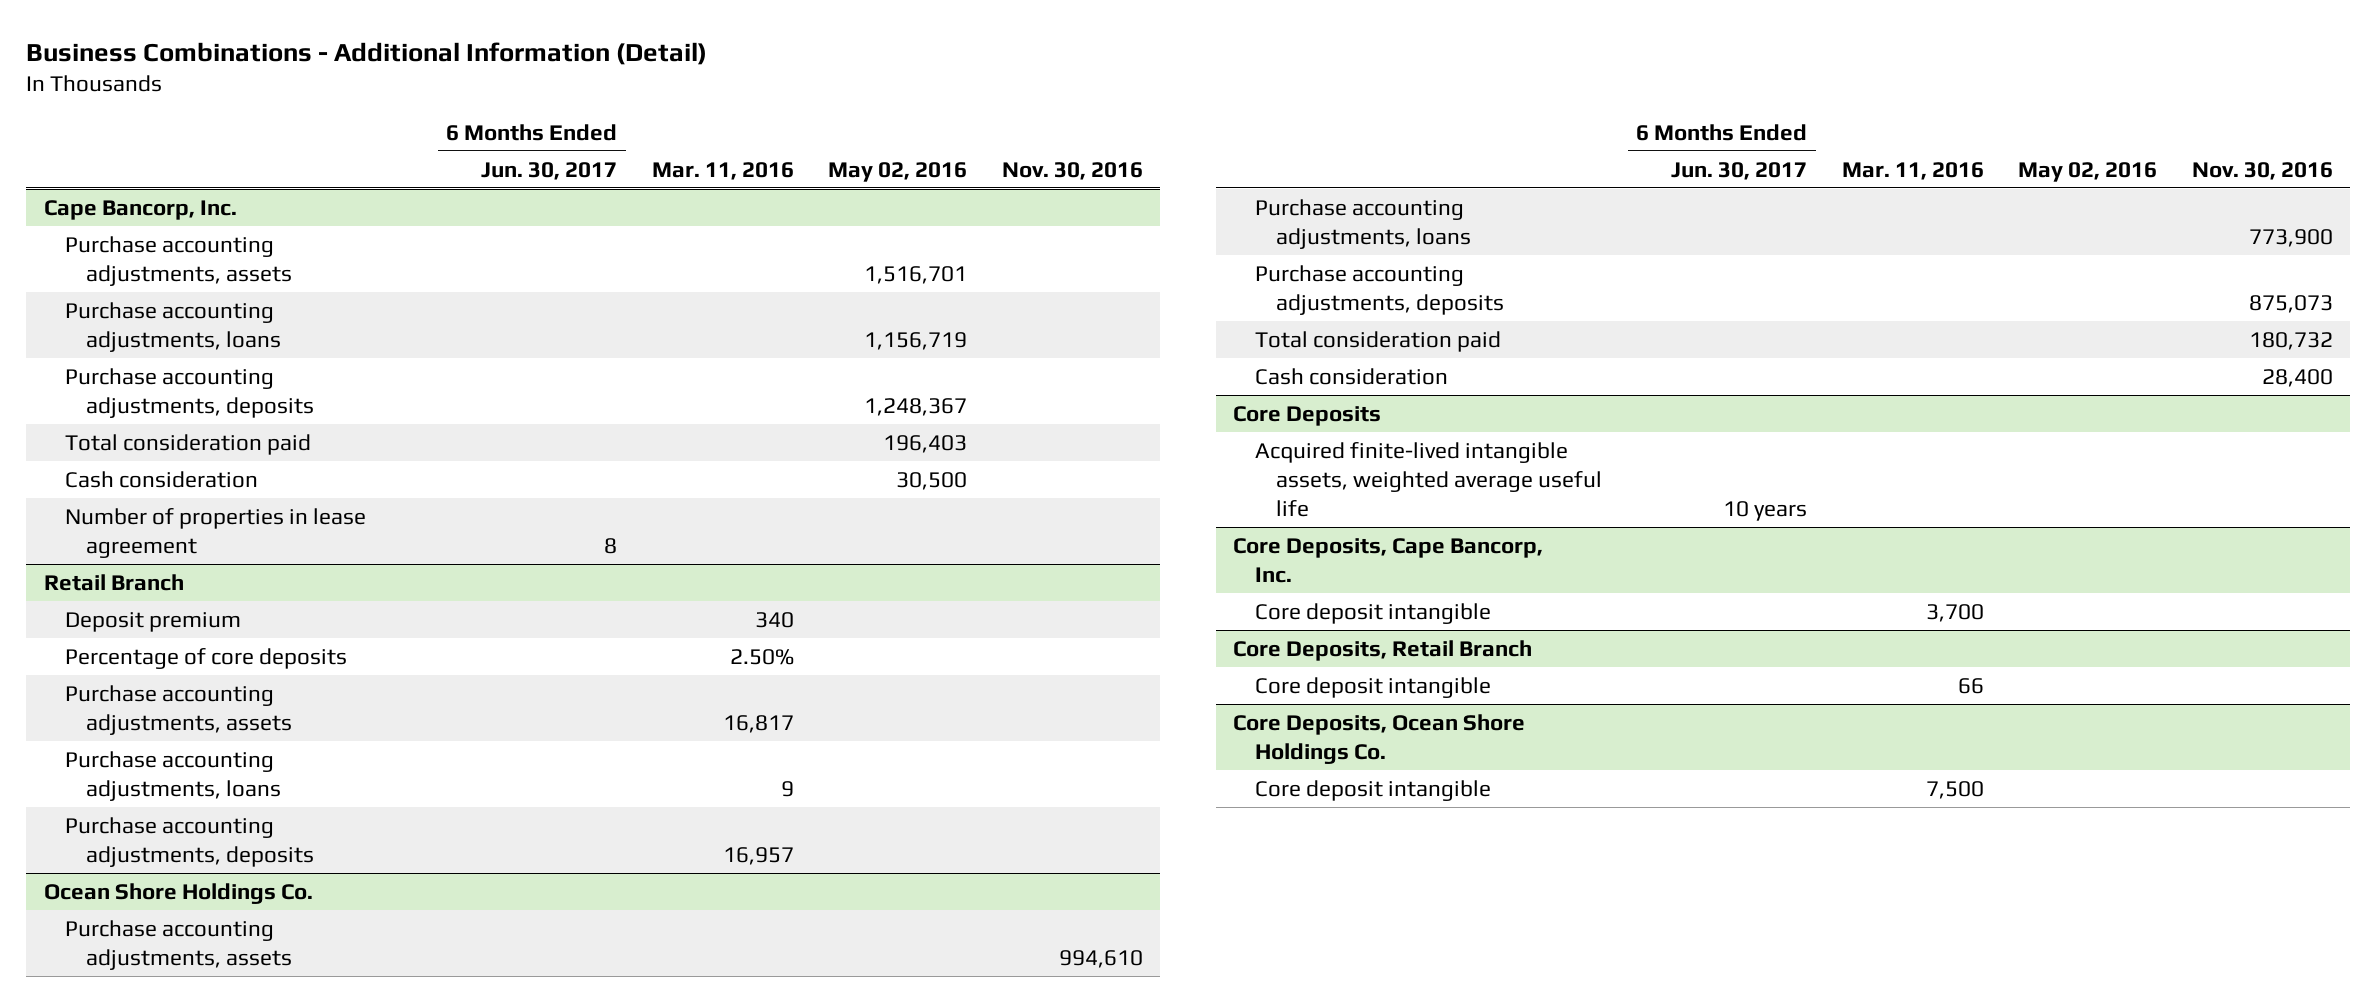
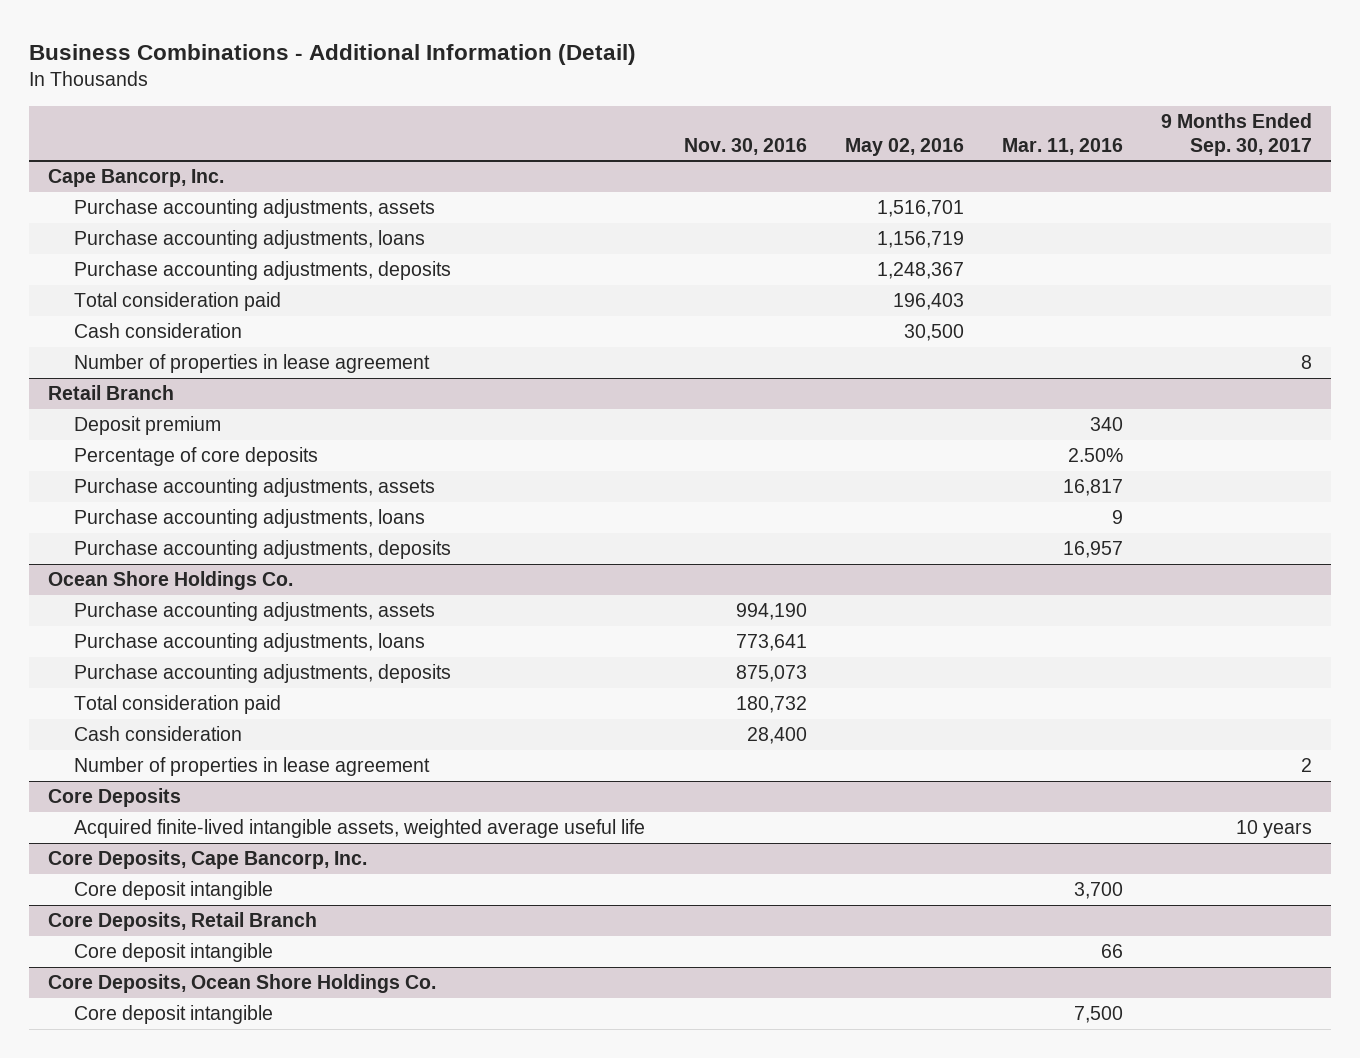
- | 6 Months Ended Jun. 30, 2017 | Mar. 11, 2016 | May 02, 2016 | Nov. 30, 2016
+ | Nov. 30, 2016 | May 02, 2016 | Mar. 11, 2016 | 9 Months Ended Sep. 30, 2017
@ Ocean Shore Holdings Co.
- Purchase accounting adjustments, assets | | | | 994,610
- Purchase accounting adjustments, loans | | | | 773,900
+ Purchase accounting adjustments, assets | 994,190 | | |
+ Purchase accounting adjustments, loans | 773,641 | | |
+ Number of properties in lease agreement | | | | 2

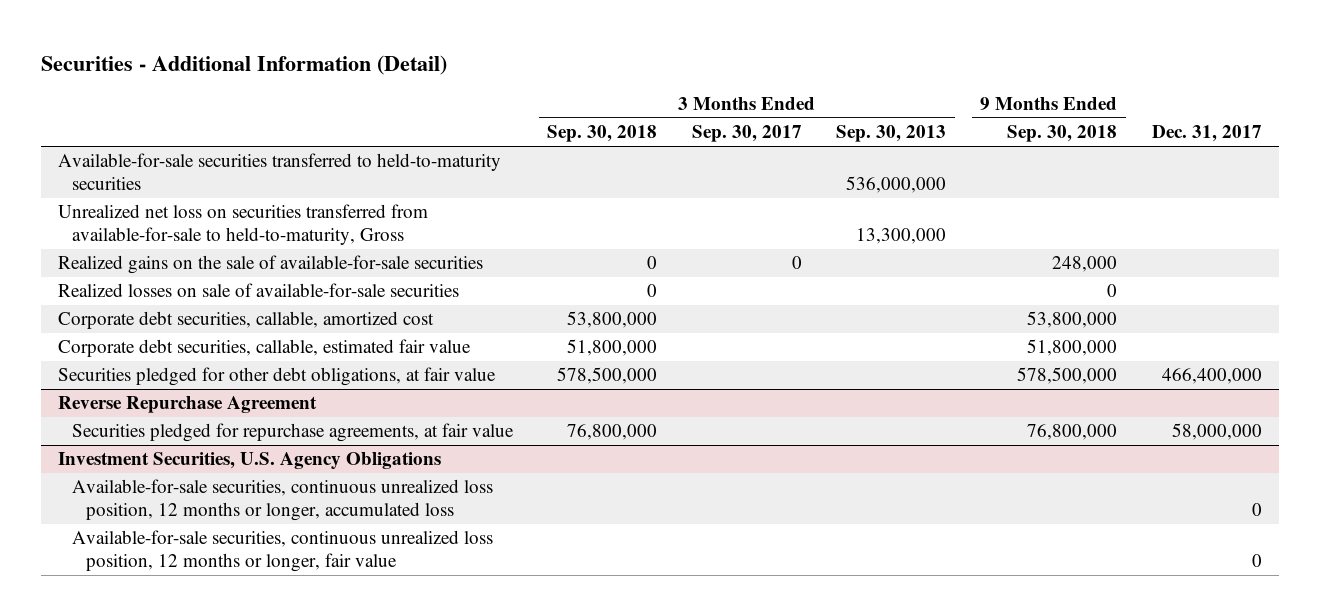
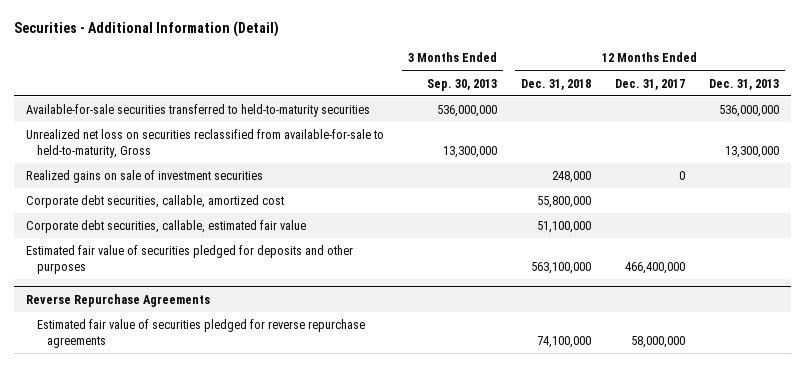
- | 3 Months Ended Sep. 30, 2018 | 3 Months Ended Sep. 30, 2017 | 3 Months Ended Sep. 30, 2013 | 9 Months Ended Sep. 30, 2018 | Dec. 31, 2017
+ | 3 Months Ended Sep. 30, 2013 | 12 Months Ended Dec. 31, 2018 | 12 Months Ended Dec. 31, 2017 | 12 Months Ended Dec. 31, 2013
- Unrealized net loss on securities transferred from available-for-sale to held-to-maturity, Gross | | | 13,300,000 | |
- Realized gains on the sale of available-for-sale securities | 0 | 0 | | 248,000 |
- Realized losses on sale of available-for-sale securities | 0 | | | 0 |
+ Unrealized net loss on securities reclassified from available-for-sale to held-to-maturity, Gross | 13,300,000 | | | 13,300,000
+ Realized gains on sale of investment securities | | 248,000 | 0 |
- Securities pledged for other debt obligations, at fair value | 578,500,000 | | | 578,500,000 | 466,400,000
- Reverse Repurchase Agreement
- Securities pledged for repurchase agreements, at fair value | 76,800,000 | | | 76,800,000 | 58,000,000
- Investment Securities, U.S. Agency Obligations
- Available-for-sale securities, continuous unrealized loss position, 12 months or longer, accumulated loss | | | | | 0
- Available-for-sale securities, continuous unrealized loss position, 12 months or longer, fair value | | | | | 0
+ Estimated fair value of securities pledged for deposits and other purposes | | 563,100,000 | 466,400,000 |
+ Reverse Repurchase Agreements
+ Estimated fair value of securities pledged for reverse repurchase agreements | | 74,100,000 | 58,000,000 |

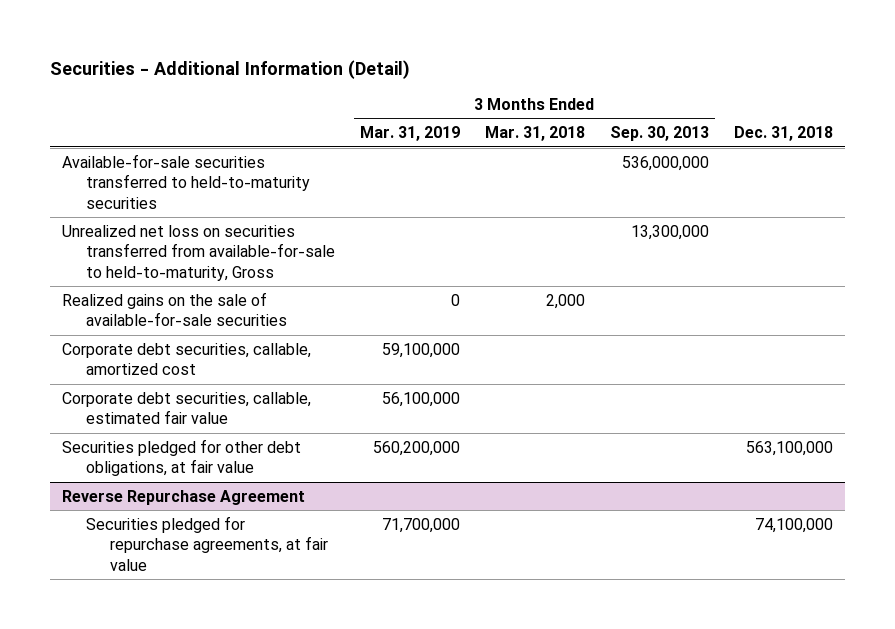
- | 3 Months Ended Sep. 30, 2013 | 12 Months Ended Dec. 31, 2018 | 12 Months Ended Dec. 31, 2017 | 12 Months Ended Dec. 31, 2013
+ | 3 Months Ended Mar. 31, 2019 | 3 Months Ended Mar. 31, 2018 | 3 Months Ended Sep. 30, 2013 | Dec. 31, 2018
- Unrealized net loss on securities reclassified from available-for-sale to held-to-maturity, Gross | 13,300,000 | | | 13,300,000
- Realized gains on sale of investment securities | | 248,000 | 0 |
+ Unrealized net loss on securities transferred from available-for-sale to held-to-maturity, Gross | | | 13,300,000 |
+ Realized gains on the sale of available-for-sale securities | 0 | 2,000 | |
- Estimated fair value of securities pledged for deposits and other purposes | | 563,100,000 | 466,400,000 |
- Reverse Repurchase Agreements
- Estimated fair value of securities pledged for reverse repurchase agreements | | 74,100,000 | 58,000,000 |
+ Securities pledged for other debt obligations, at fair value | 560,200,000 | | | 563,100,000
+ Reverse Repurchase Agreement
+ Securities pledged for repurchase agreements, at fair value | 71,700,000 | | | 74,100,000

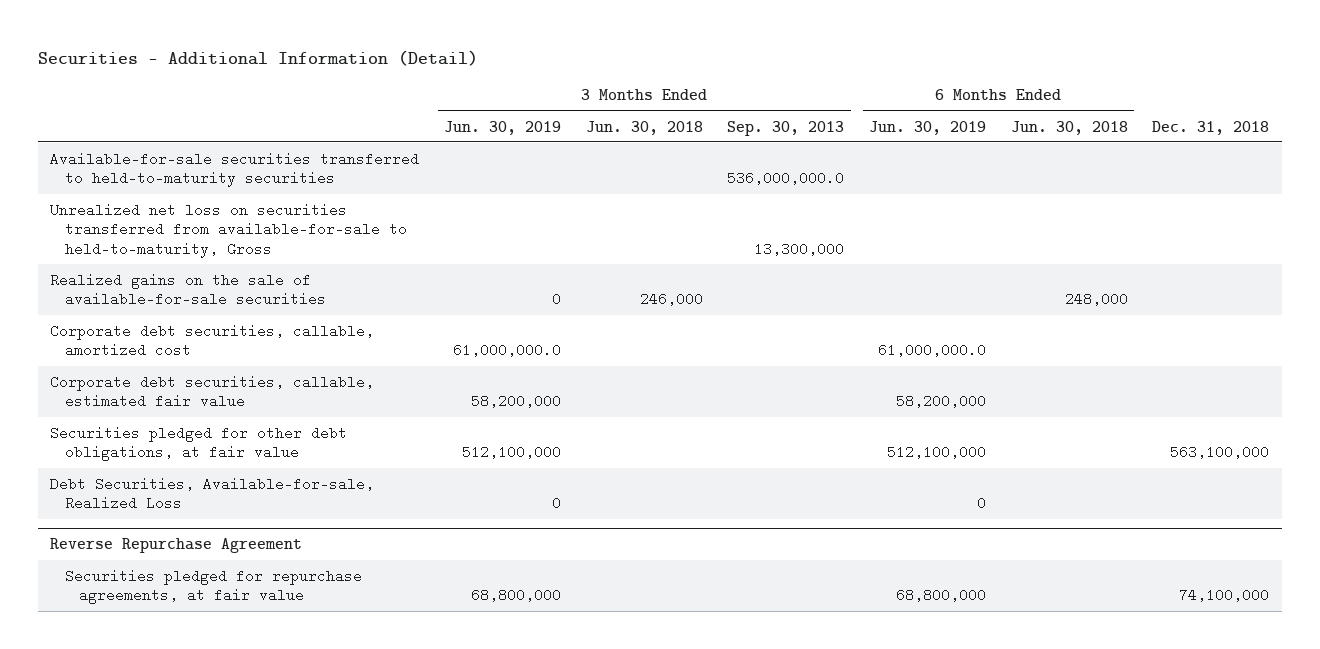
- | 3 Months Ended Mar. 31, 2019 | 3 Months Ended Mar. 31, 2018 | 3 Months Ended Sep. 30, 2013 | Dec. 31, 2018
+ | 3 Months Ended Jun. 30, 2019 | 3 Months Ended Jun. 30, 2018 | 3 Months Ended Sep. 30, 2013 | 6 Months Ended Jun. 30, 2019 | 6 Months Ended Jun. 30, 2018 | Dec. 31, 2018
- Available-for-sale securities transferred to held-to-maturity securities | | | 536,000,000 |
+ Available-for-sale securities transferred to held-to-maturity securities | | | 536,000,000.0 | | |
+ Debt Securities, Available-for-sale, Realized Loss | 0 | | | 0 | |

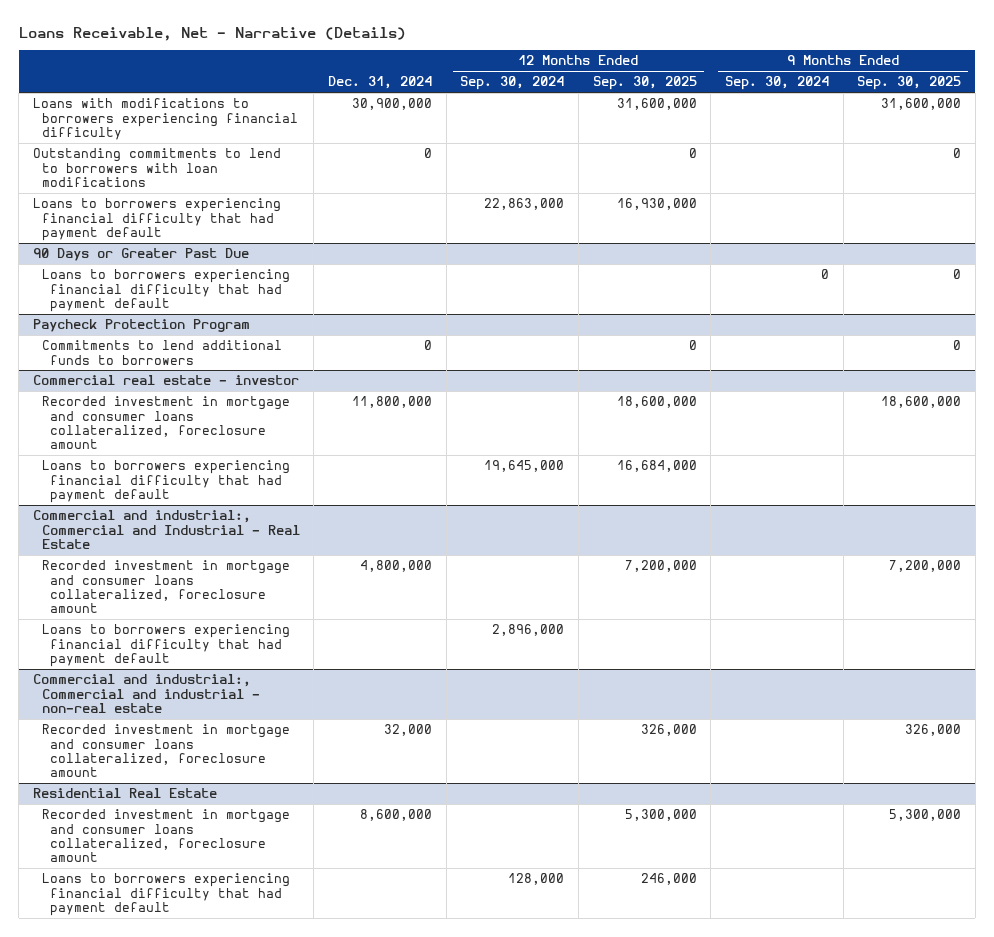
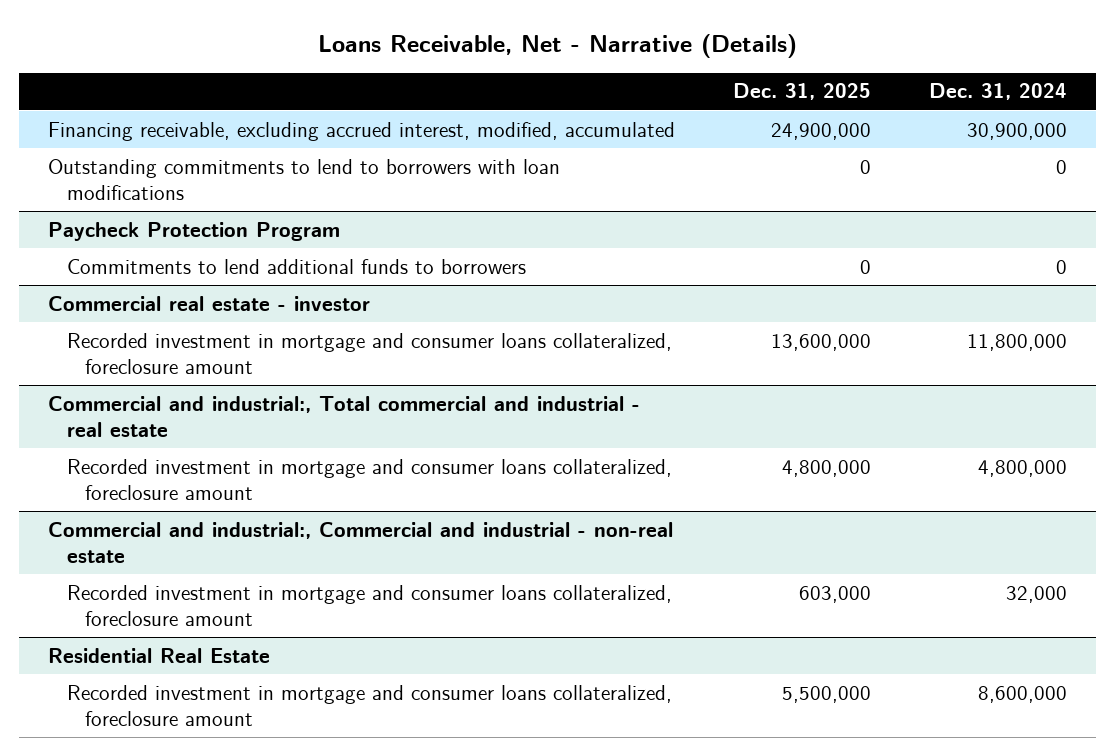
- | Dec. 31, 2024 | 12 Months Ended Sep. 30, 2024 | 12 Months Ended Sep. 30, 2025 | 9 Months Ended Sep. 30, 2024 | 9 Months Ended Sep. 30, 2025
+ | Dec. 31, 2025 | Dec. 31, 2024
- Loans with modifications to borrowers experiencing financial difficulty | 30,900,000 | | 31,600,000 | | 31,600,000
+ Financing receivable, excluding accrued interest, modified, accumulated | 24,900,000 | 30,900,000
- Loans to borrowers experiencing financial difficulty that had payment default | | 22,863,000 | 16,930,000 | |
- 90 Days or Greater Past Due
- Loans to borrowers experiencing financial difficulty that had payment default | | | | 0 | 0
@ Commercial real estate - investor
- Loans to borrowers experiencing financial difficulty that had payment default | | 19,645,000 | 16,684,000 | |
- Commercial and industrial:, Commercial and Industrial - Real Estate
+ Commercial and industrial:, Total commercial and industrial - real estate
- Loans to borrowers experiencing financial difficulty that had payment default | | 2,896,000 | | |
@ Residential Real Estate
- Loans to borrowers experiencing financial difficulty that had payment default | | 128,000 | 246,000 | |

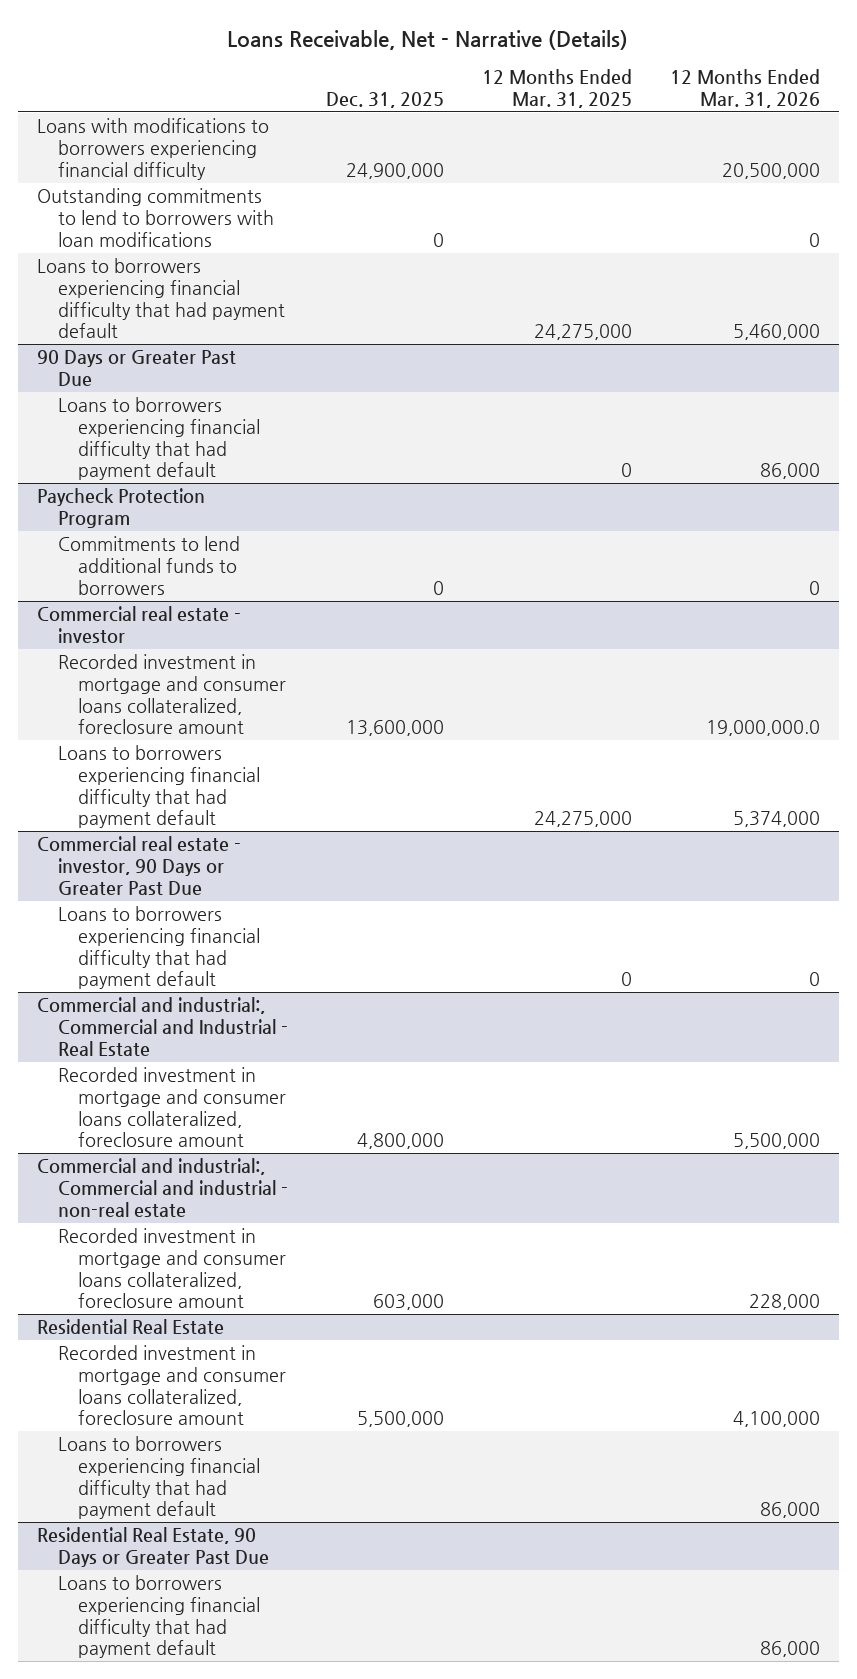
- | Dec. 31, 2025 | Dec. 31, 2024
+ | Dec. 31, 2025 | 12 Months Ended Mar. 31, 2025 | 12 Months Ended Mar. 31, 2026
- Financing receivable, excluding accrued interest, modified, accumulated | 24,900,000 | 30,900,000
+ Loans with modifications to borrowers experiencing financial difficulty | 24,900,000 | | 20,500,000
+ Loans to borrowers experiencing financial difficulty that had payment default | | 24,275,000 | 5,460,000
+ 90 Days or Greater Past Due
+ Loans to borrowers experiencing financial difficulty that had payment default | | 0 | 86,000
- Commercial and industrial:, Total commercial and industrial - real estate
@ Commercial real estate - investor
+ Loans to borrowers experiencing financial difficulty that had payment default | | 24,275,000 | 5,374,000
+ Commercial real estate - investor, 90 Days or Greater Past Due
+ Loans to borrowers experiencing financial difficulty that had payment default | | 0 | 0
+ Commercial and industrial:, Commercial and Industrial - Real Estate
@ Residential Real Estate
+ Loans to borrowers experiencing financial difficulty that had payment default | | | 86,000
+ Residential Real Estate, 90 Days or Greater Past Due
+ Loans to borrowers experiencing financial difficulty that had payment default | | | 86,000

